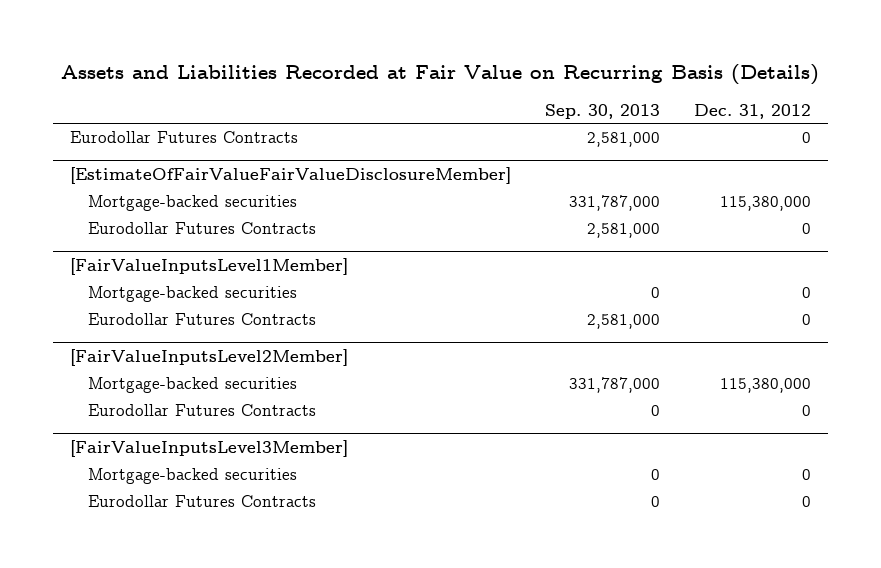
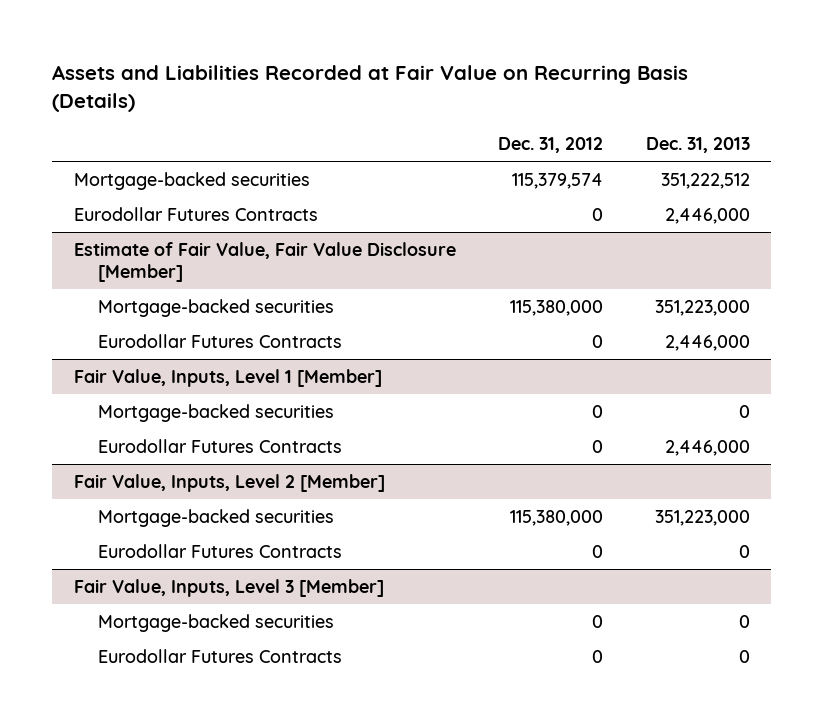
- | Sep. 30, 2013 | Dec. 31, 2012
+ | Dec. 31, 2012 | Dec. 31, 2013
+ Mortgage-backed securities | 115,379,574 | 351,222,512
- [EstimateOfFairValueFairValueDisclosureMember]
+ Estimate of Fair Value, Fair Value Disclosure [Member]
- [FairValueInputsLevel1Member]
+ Fair Value, Inputs, Level 1 [Member]
- [FairValueInputsLevel2Member]
+ Fair Value, Inputs, Level 2 [Member]
- [FairValueInputsLevel3Member]
+ Fair Value, Inputs, Level 3 [Member]

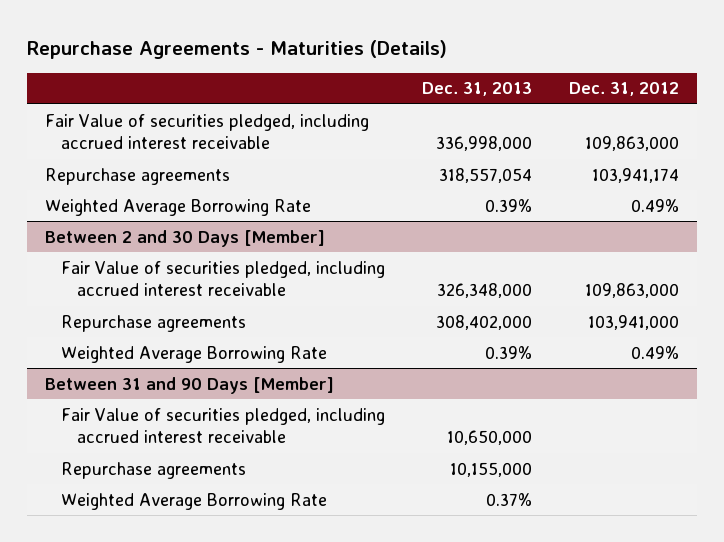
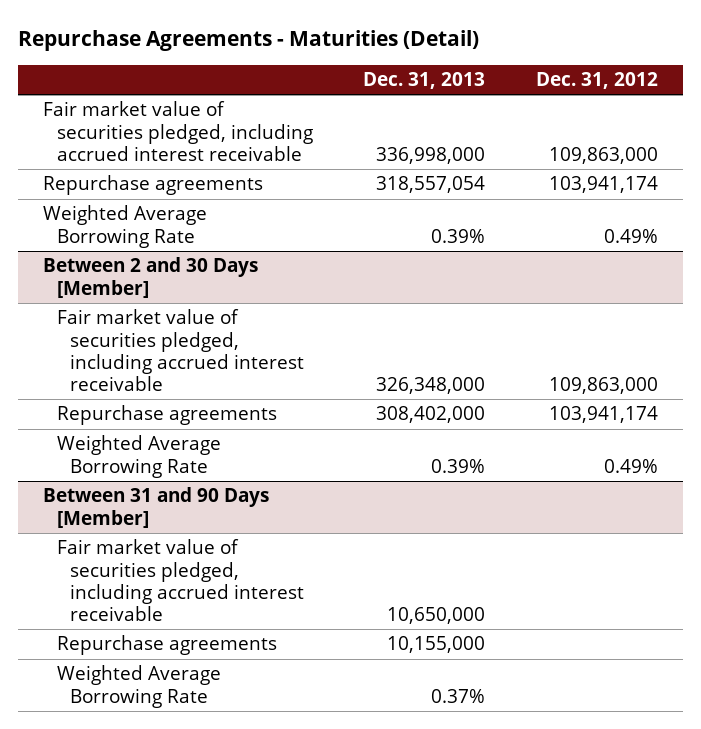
- Repurchase Agreements - Maturities (Details)
+ Repurchase Agreements - Maturities (Detail)
- Fair Value of securities pledged, including accrued interest receivable | 336,998,000 | 109,863,000
+ Fair market value of securities pledged, including accrued interest receivable | 336,998,000 | 109,863,000
@ Between 2 and 30 Days [Member]
- Fair Value of securities pledged, including accrued interest receivable | 326,348,000 | 109,863,000
- Repurchase agreements | 308,402,000 | 103,941,000
+ Fair market value of securities pledged, including accrued interest receivable | 326,348,000 | 109,863,000
+ Repurchase agreements | 308,402,000 | 103,941,174
@ Between 31 and 90 Days [Member]
- Fair Value of securities pledged, including accrued interest receivable | 10,650,000 |
+ Fair market value of securities pledged, including accrued interest receivable | 10,650,000 |

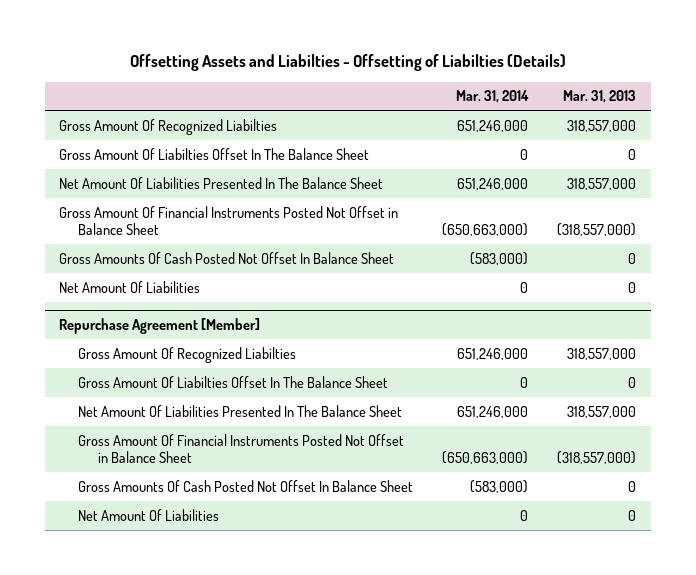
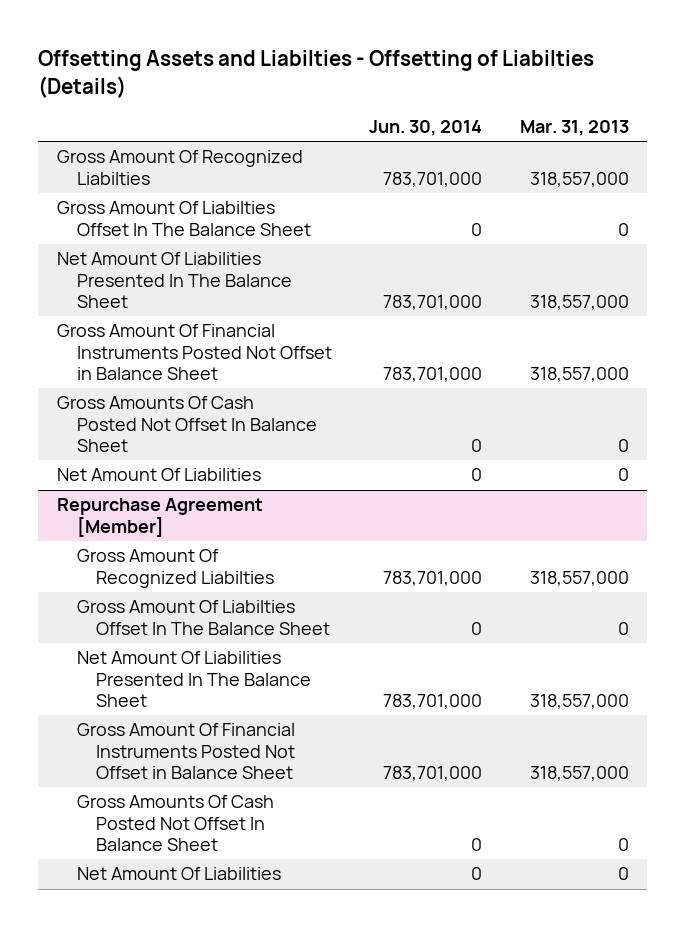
- | Mar. 31, 2014 | Mar. 31, 2013
+ | Jun. 30, 2014 | Mar. 31, 2013
- Gross Amount Of Financial Instruments Posted Not Offset in Balance Sheet | (650,663,000) | (318,557,000)
+ Gross Amount Of Financial Instruments Posted Not Offset in Balance Sheet | 783,701,000 | 318,557,000
@ Repurchase Agreement [Member]
- Gross Amount Of Financial Instruments Posted Not Offset in Balance Sheet | (650,663,000) | (318,557,000)
+ Gross Amount Of Financial Instruments Posted Not Offset in Balance Sheet | 783,701,000 | 318,557,000

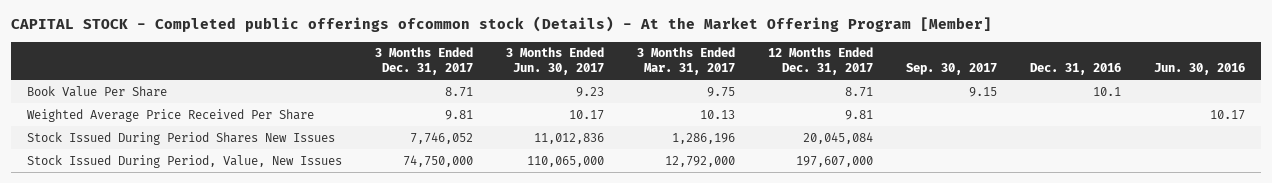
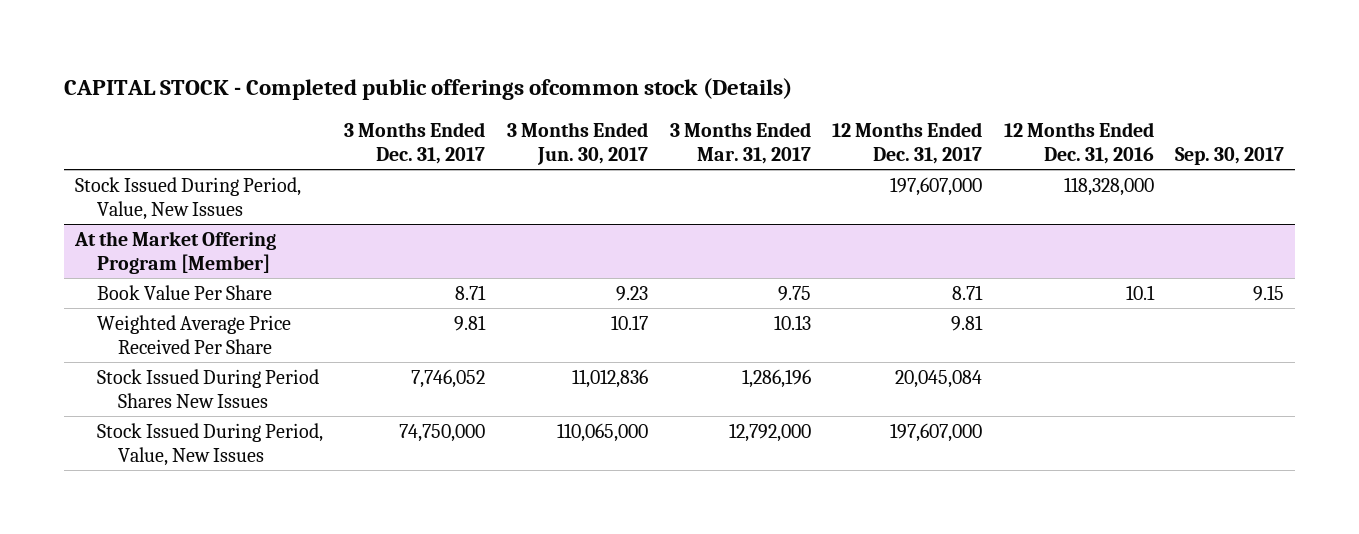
- CAPITAL STOCK - Completed public offerings ofcommon stock (Details) - At the Market Offering Program [Member]
+ CAPITAL STOCK - Completed public offerings ofcommon stock (Details)
- | 3 Months Ended Dec. 31, 2017 | 3 Months Ended Jun. 30, 2017 | 3 Months Ended Mar. 31, 2017 | 12 Months Ended Dec. 31, 2017 | Sep. 30, 2017 | Dec. 31, 2016 | Jun. 30, 2016
+ | 3 Months Ended Dec. 31, 2017 | 3 Months Ended Jun. 30, 2017 | 3 Months Ended Mar. 31, 2017 | 12 Months Ended Dec. 31, 2017 | 12 Months Ended Dec. 31, 2016 | Sep. 30, 2017
+ Stock Issued During Period, Value, New Issues | | | | 197,607,000 | 118,328,000 |
+ At the Market Offering Program [Member]

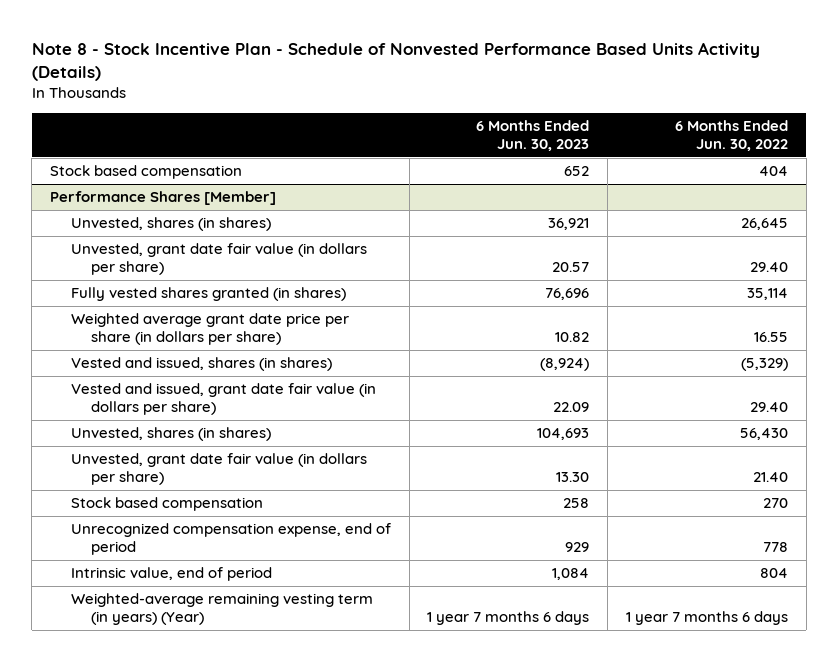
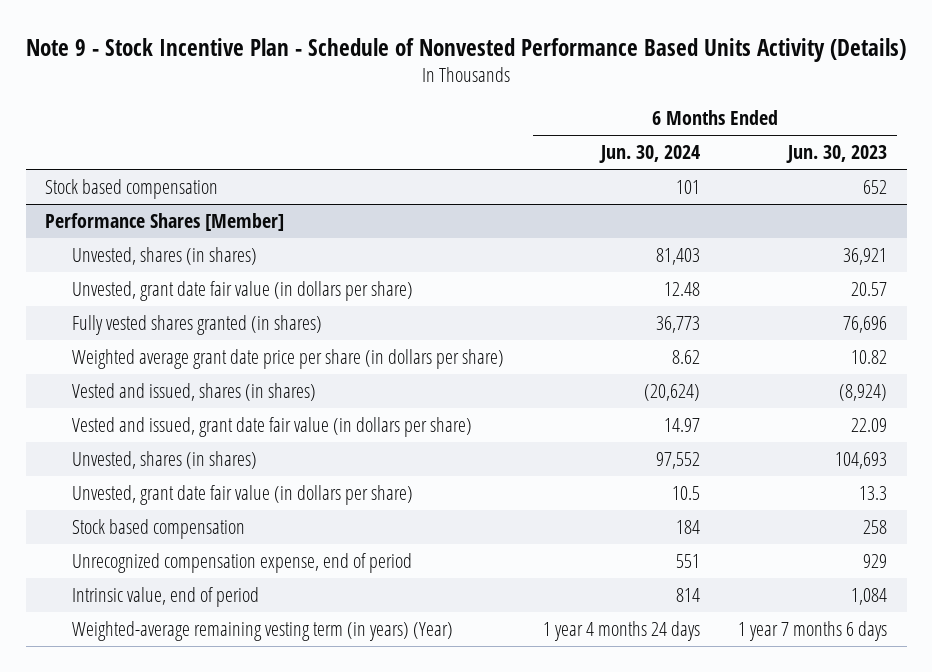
- Note 8 - Stock Incentive Plan - Schedule of Nonvested Performance Based Units Activity (Details)
+ Note 9 - Stock Incentive Plan - Schedule of Nonvested Performance Based Units Activity (Details)
- | 6 Months Ended Jun. 30, 2023 | 6 Months Ended Jun. 30, 2022
+ | 6 Months Ended Jun. 30, 2024 | 6 Months Ended Jun. 30, 2023
@ Performance Shares [Member]
- Unvested, grant date fair value (in dollars per share) | 13.30 | 21.40
+ Unvested, grant date fair value (in dollars per share) | 10.5 | 13.3

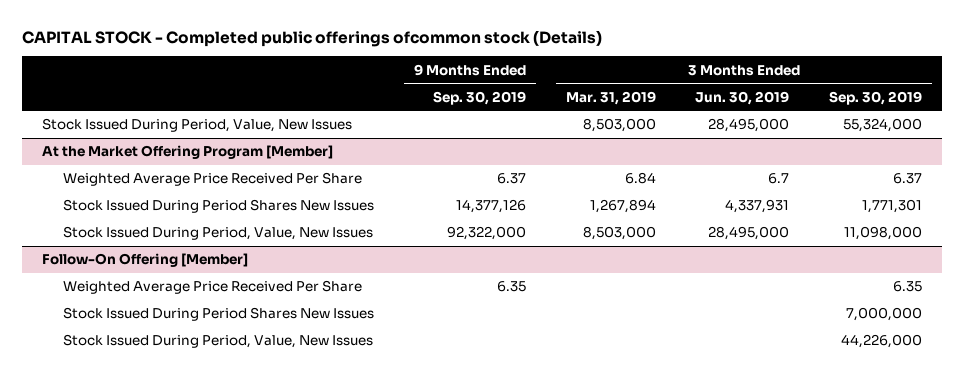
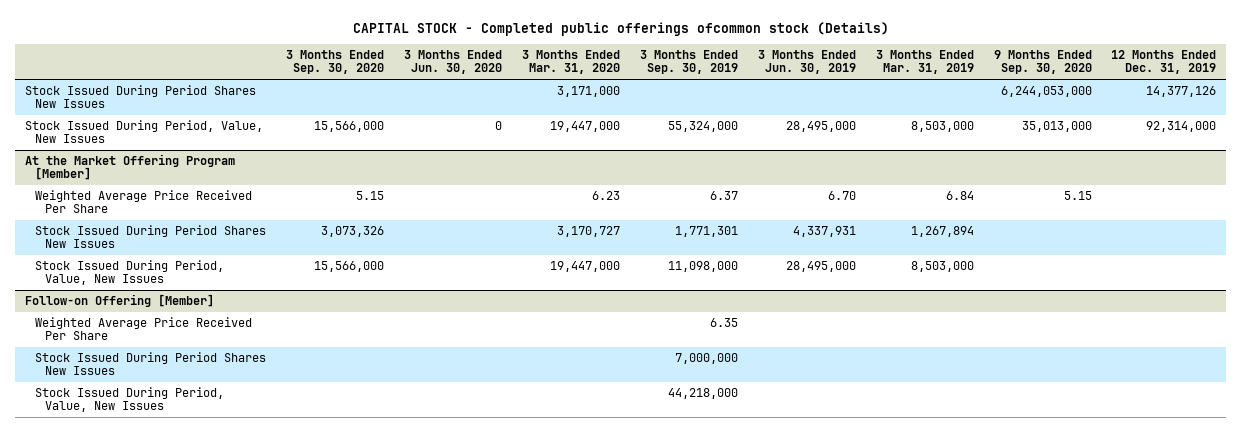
- | 9 Months Ended Sep. 30, 2019 | 3 Months Ended Mar. 31, 2019 | 3 Months Ended Jun. 30, 2019 | 3 Months Ended Sep. 30, 2019
+ | 3 Months Ended Sep. 30, 2020 | 3 Months Ended Jun. 30, 2020 | 3 Months Ended Mar. 31, 2020 | 3 Months Ended Sep. 30, 2019 | 3 Months Ended Jun. 30, 2019 | 3 Months Ended Mar. 31, 2019 | 9 Months Ended Sep. 30, 2020 | 12 Months Ended Dec. 31, 2019
+ Stock Issued During Period Shares New Issues | | | 3,171,000 | | | | 6,244,053,000 | 14,377,126
@ At the Market Offering Program [Member]
- Weighted Average Price Received Per Share | 6.37 | 6.84 | 6.7 | 6.37
+ Weighted Average Price Received Per Share | 5.15 | | 6.23 | 6.37 | 6.70 | 6.84 | 5.15 |
- Follow-On Offering [Member]
+ Follow-on Offering [Member]
- Stock Issued During Period, Value, New Issues | | | | 44,226,000
+ Stock Issued During Period, Value, New Issues | | | | 44,218,000 | | | |

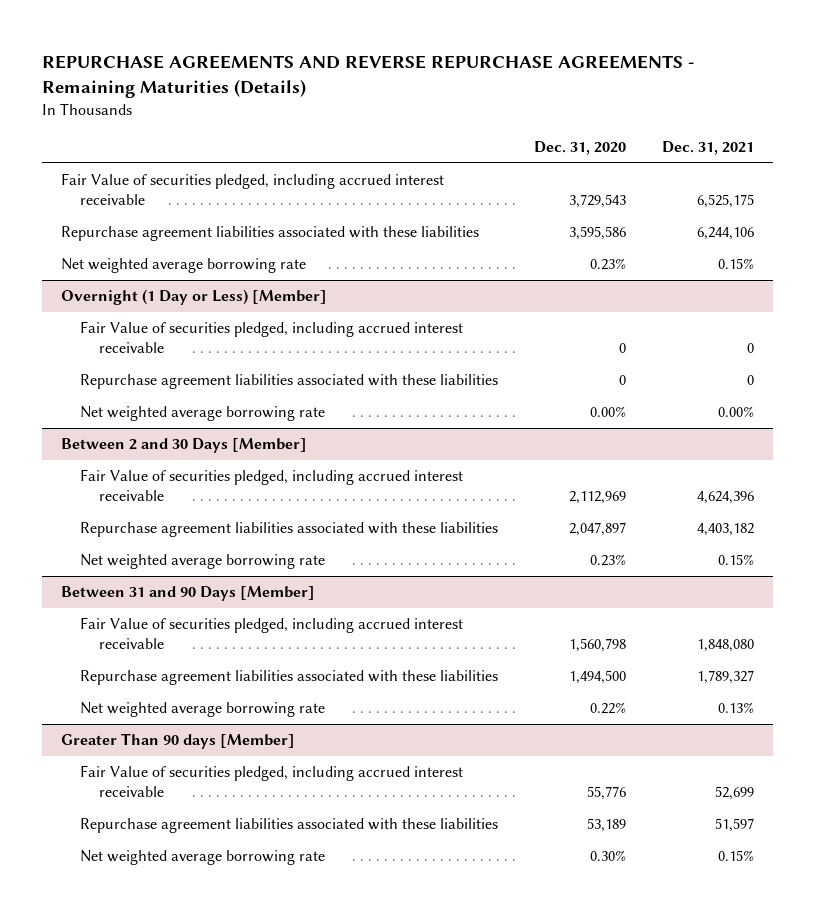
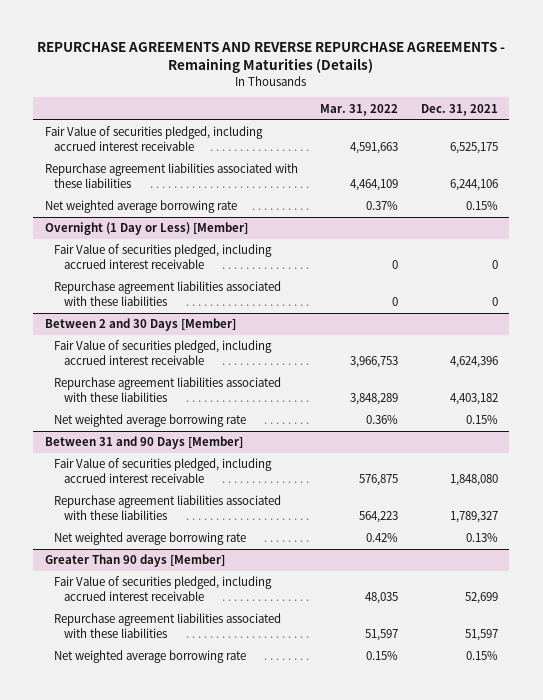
- | Dec. 31, 2020 | Dec. 31, 2021
+ | Mar. 31, 2022 | Dec. 31, 2021
@ Overnight (1 Day or Less) [Member]
- Net weighted average borrowing rate | 0.00% | 0.00%

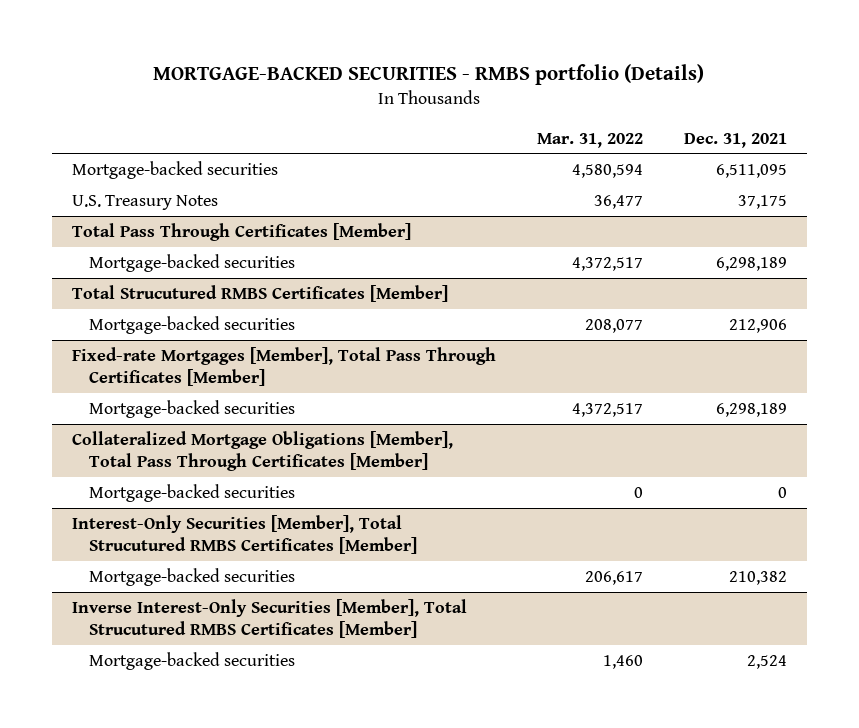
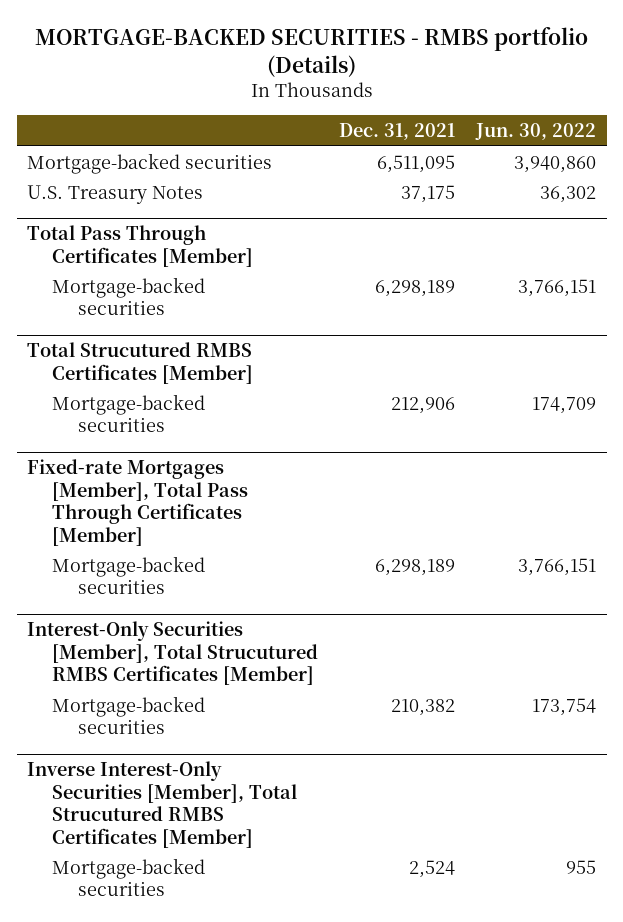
- | Mar. 31, 2022 | Dec. 31, 2021
+ | Dec. 31, 2021 | Jun. 30, 2022
- Collateralized Mortgage Obligations [Member], Total Pass Through Certificates [Member]
- Mortgage-backed securities | 0 | 0

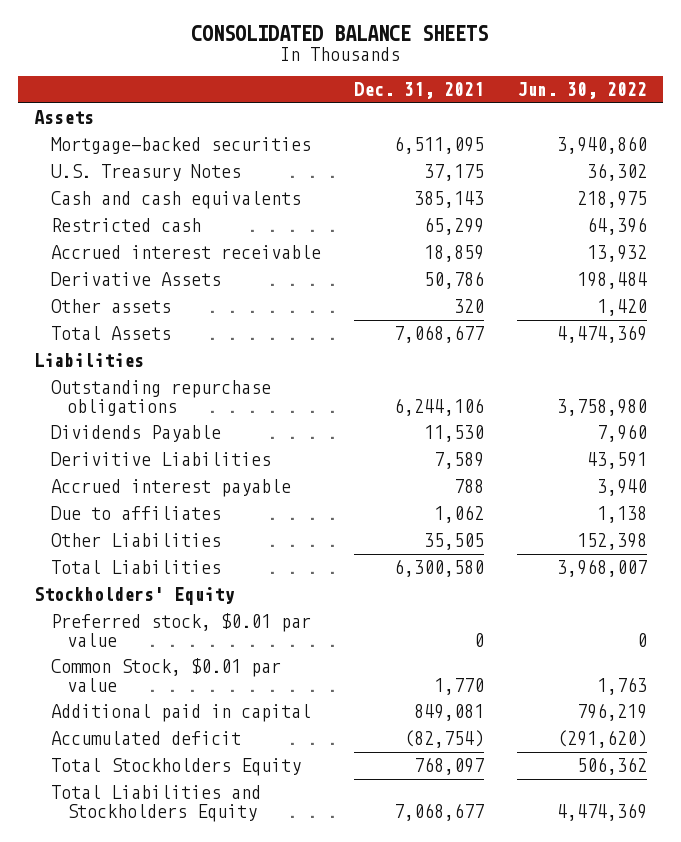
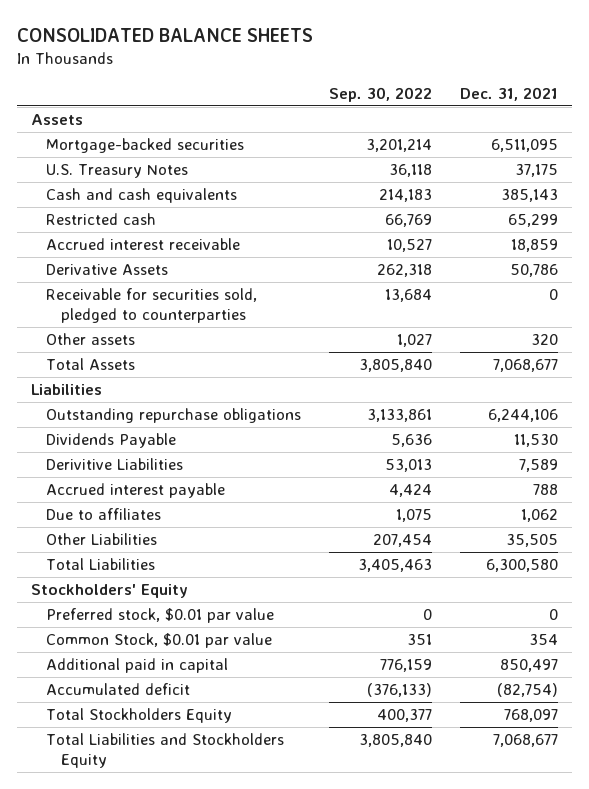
- | Dec. 31, 2021 | Jun. 30, 2022
+ | Sep. 30, 2022 | Dec. 31, 2021
+ Receivable for securities sold, pledged to counterparties | 13,684 | 0
- Common Stock, $0.01 par value | 1,770 | 1,763
- Additional paid in capital | 849,081 | 796,219
+ Common Stock, $0.01 par value | 351 | 354
+ Additional paid in capital | 776,159 | 850,497

